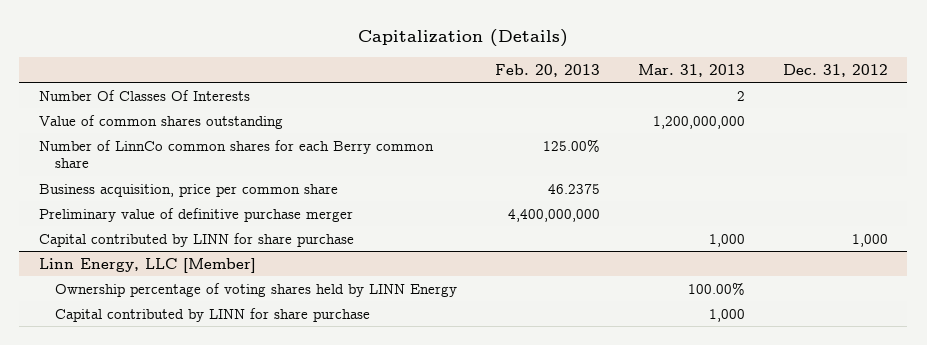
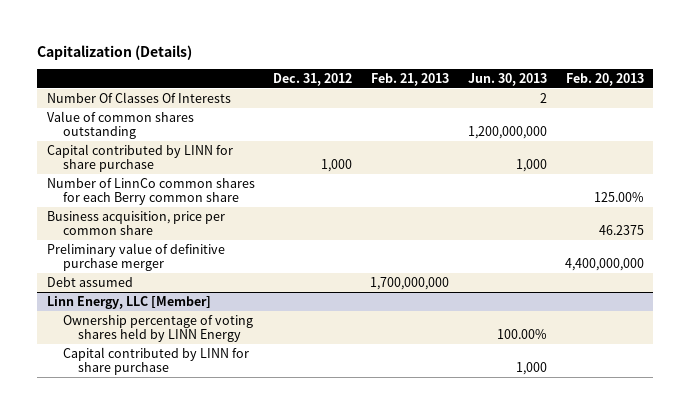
- | Feb. 20, 2013 | Mar. 31, 2013 | Dec. 31, 2012
+ | Dec. 31, 2012 | Feb. 21, 2013 | Jun. 30, 2013 | Feb. 20, 2013
moved up: Capital contributed by LINN for share purchase | 1,000 | | 1,000 |
+ Debt assumed | | 1,700,000,000 | |

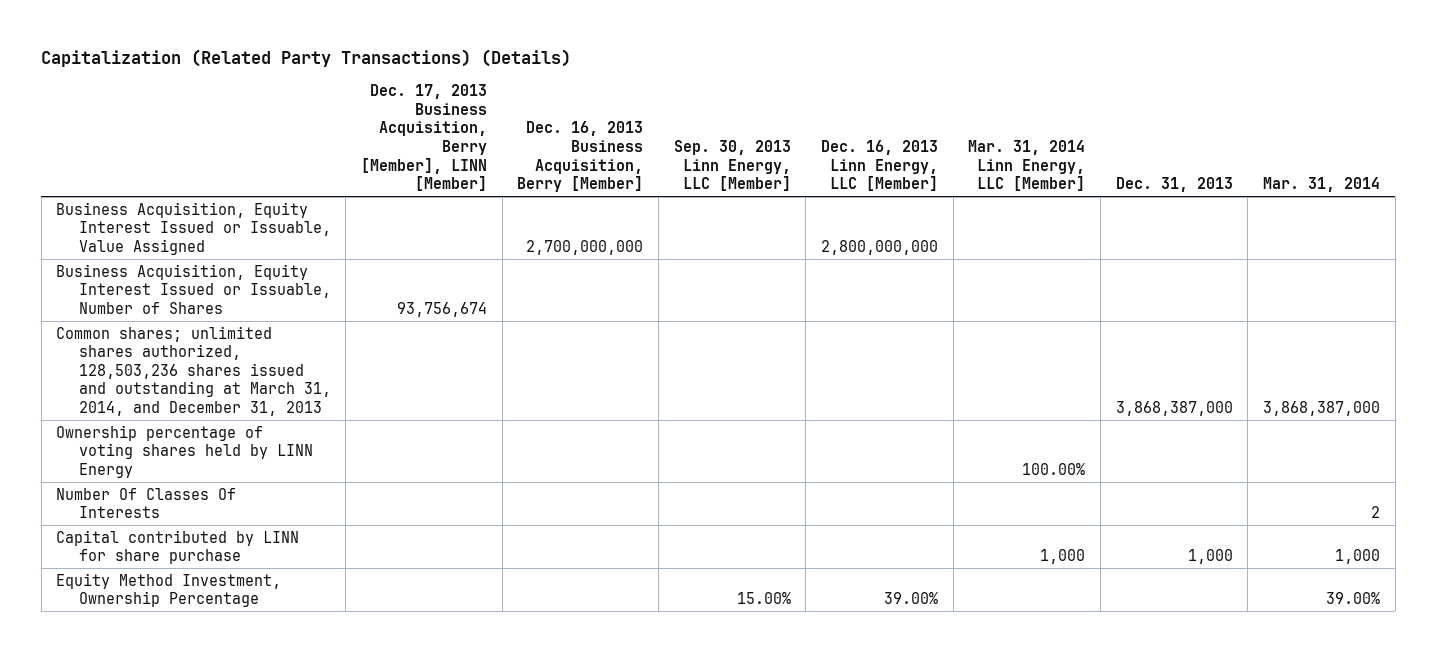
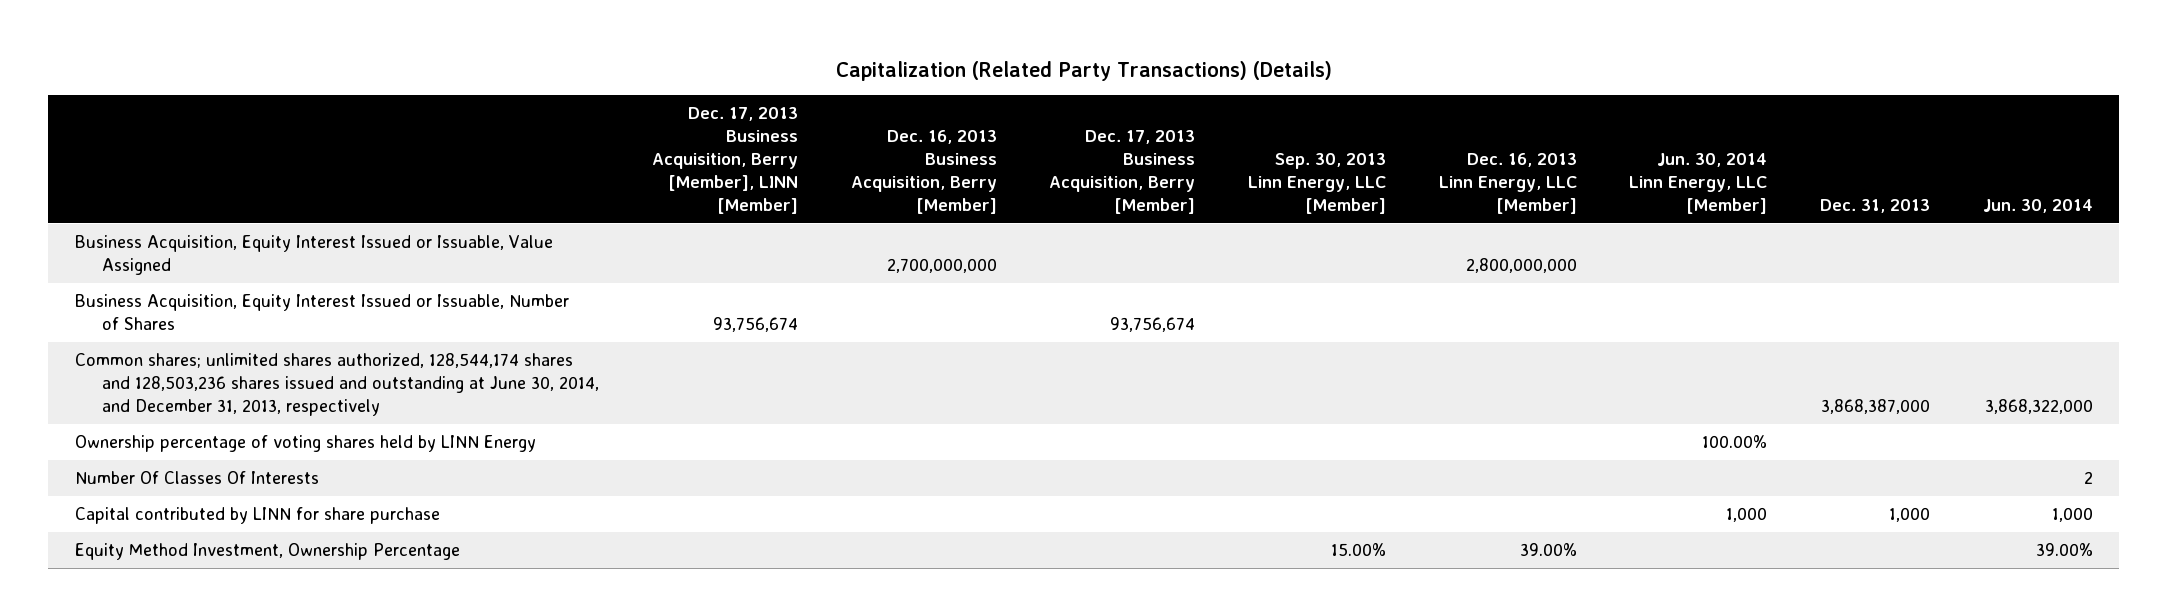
- | Dec. 17, 2013 Business Acquisition, Berry [Member], LINN [Member] | Dec. 16, 2013 Business Acquisition, Berry [Member] | Sep. 30, 2013 Linn Energy, LLC [Member] | Dec. 16, 2013 Linn Energy, LLC [Member] | Mar. 31, 2014 Linn Energy, LLC [Member] | Dec. 31, 2013 | Mar. 31, 2014
+ | Dec. 17, 2013 Business Acquisition, Berry [Member], LINN [Member] | Dec. 16, 2013 Business Acquisition, Berry [Member] | Dec. 17, 2013 Business Acquisition, Berry [Member] | Sep. 30, 2013 Linn Energy, LLC [Member] | Dec. 16, 2013 Linn Energy, LLC [Member] | Jun. 30, 2014 Linn Energy, LLC [Member] | Dec. 31, 2013 | Jun. 30, 2014
- Common shares; unlimited shares authorized, 128,503,236 shares issued and outstanding at March 31, 2014, and December 31, 2013 | | | | | | 3,868,387,000 | 3,868,387,000
+ Common shares; unlimited shares authorized, 128,544,174 shares and 128,503,236 shares issued and outstanding at June 30, 2014, and December 31, 2013, respectively | | | | | | | 3,868,387,000 | 3,868,322,000

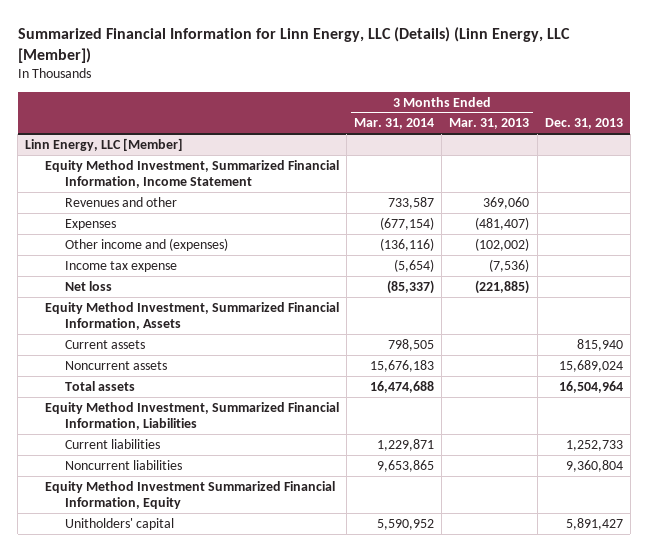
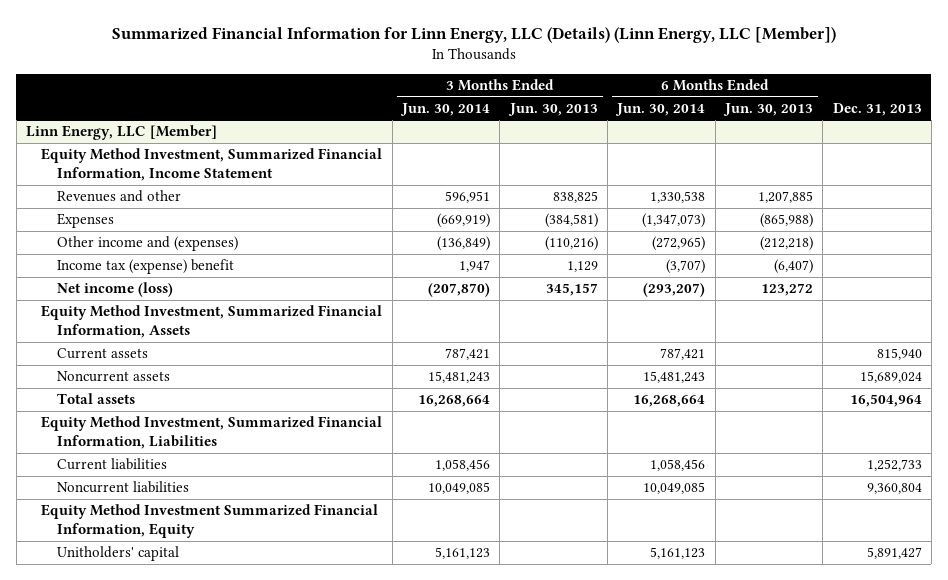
- | 3 Months Ended Mar. 31, 2014 | 3 Months Ended Mar. 31, 2013 | Dec. 31, 2013
+ | 3 Months Ended Jun. 30, 2014 | 3 Months Ended Jun. 30, 2013 | 6 Months Ended Jun. 30, 2014 | 6 Months Ended Jun. 30, 2013 | Dec. 31, 2013
@ Linn Energy, LLC [Member]
- Income tax expense | (5,654) | (7,536) |
- Net loss | (85,337) | (221,885) |
+ Income tax (expense) benefit | 1,947 | 1,129 | (3,707) | (6,407) |
+ Net income (loss) | (207,870) | 345,157 | (293,207) | 123,272 |

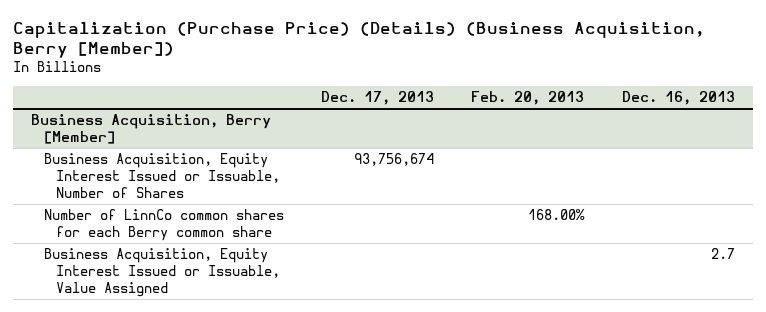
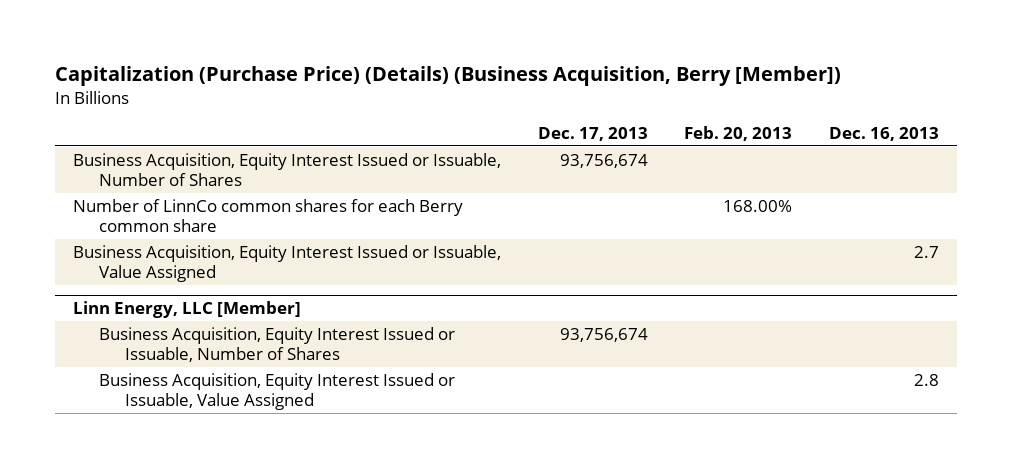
- Business Acquisition, Berry [Member]
+ Linn Energy, LLC [Member]
+ Business Acquisition, Equity Interest Issued or Issuable, Number of Shares | 93,756,674 | |
+ Business Acquisition, Equity Interest Issued or Issuable, Value Assigned | | | 2.8

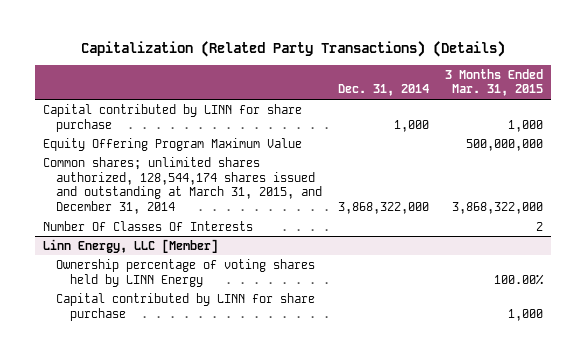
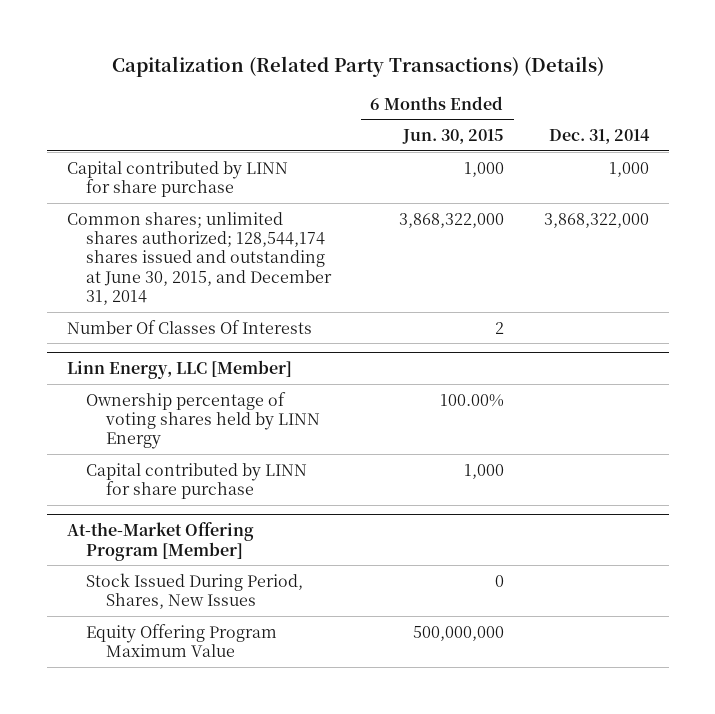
- | Dec. 31, 2014 | 3 Months Ended Mar. 31, 2015
+ | 6 Months Ended Jun. 30, 2015 | Dec. 31, 2014
- Equity Offering Program Maximum Value | | 500,000,000
- Common shares; unlimited shares authorized, 128,544,174 shares issued and outstanding at March 31, 2015, and December 31, 2014 | 3,868,322,000 | 3,868,322,000
+ Common shares; unlimited shares authorized; 128,544,174 shares issued and outstanding at June 30, 2015, and December 31, 2014 | 3,868,322,000 | 3,868,322,000
+ At-the-Market Offering Program [Member]
+ Stock Issued During Period, Shares, New Issues | 0 |
+ Equity Offering Program Maximum Value | 500,000,000 |

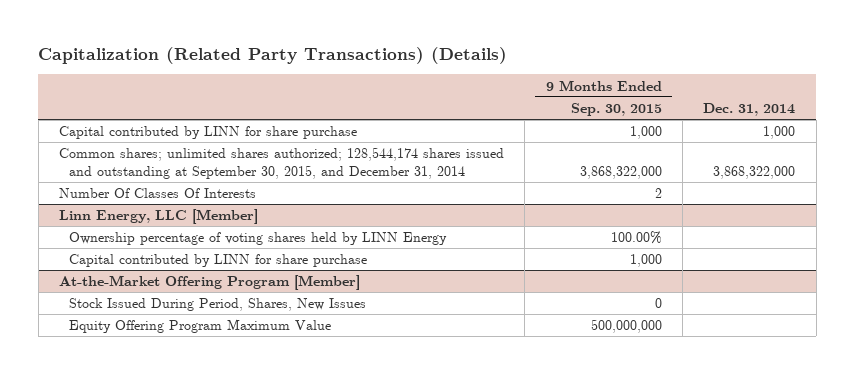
- | 6 Months Ended Jun. 30, 2015 | Dec. 31, 2014
+ | 9 Months Ended Sep. 30, 2015 | Dec. 31, 2014
- Common shares; unlimited shares authorized; 128,544,174 shares issued and outstanding at June 30, 2015, and December 31, 2014 | 3,868,322,000 | 3,868,322,000
+ Common shares; unlimited shares authorized; 128,544,174 shares issued and outstanding at September 30, 2015, and December 31, 2014 | 3,868,322,000 | 3,868,322,000

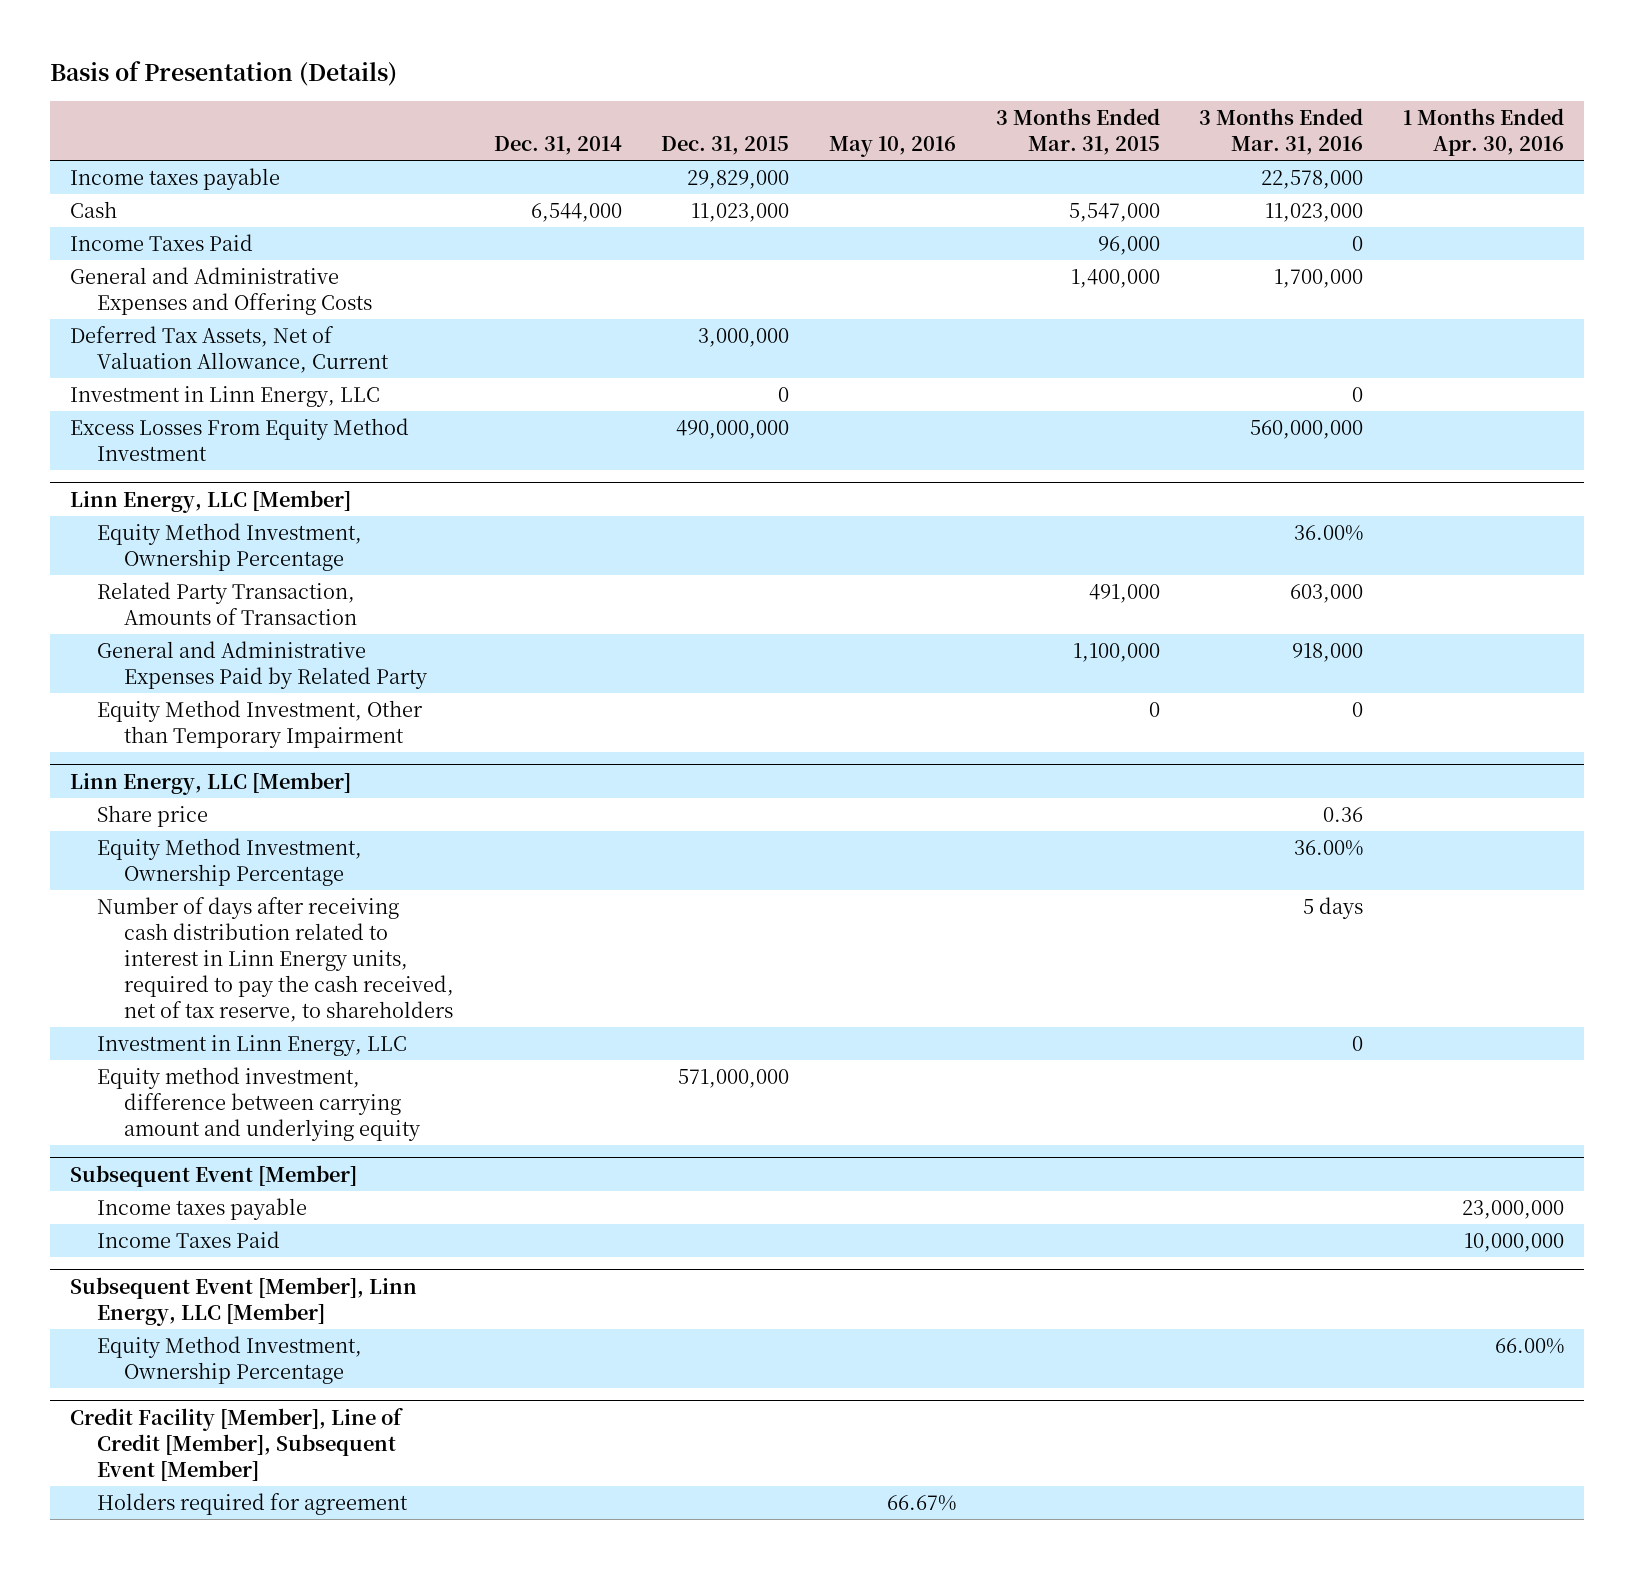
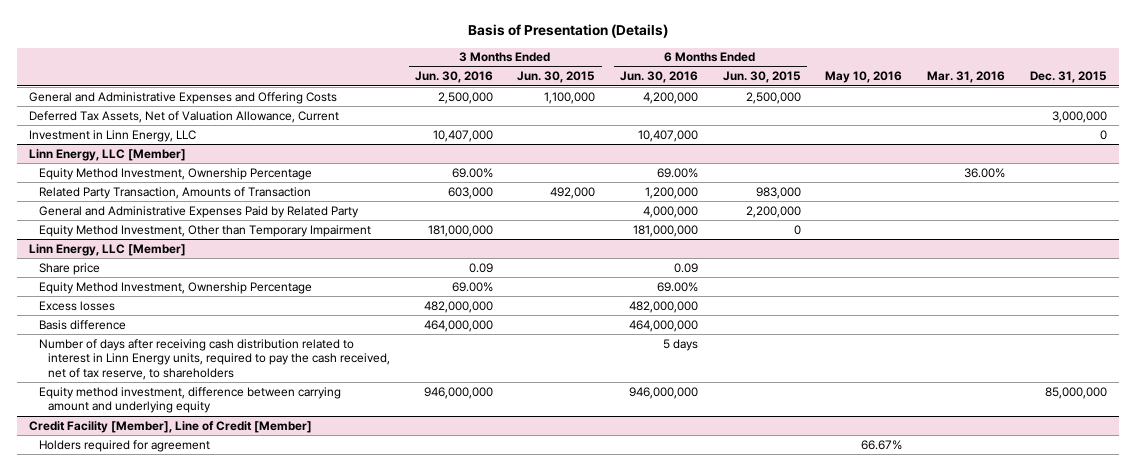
- | Dec. 31, 2014 | Dec. 31, 2015 | May 10, 2016 | 3 Months Ended Mar. 31, 2015 | 3 Months Ended Mar. 31, 2016 | 1 Months Ended Apr. 30, 2016
+ | 3 Months Ended Jun. 30, 2016 | 3 Months Ended Jun. 30, 2015 | 6 Months Ended Jun. 30, 2016 | 6 Months Ended Jun. 30, 2015 | May 10, 2016 | Mar. 31, 2016 | Dec. 31, 2015
- Income taxes payable | | 29,829,000 | | | 22,578,000 |
- Cash | 6,544,000 | 11,023,000 | | 5,547,000 | 11,023,000 |
- Income Taxes Paid | | | | 96,000 | 0 |
- Excess Losses From Equity Method Investment | | 490,000,000 | | | 560,000,000 |
@ Linn Energy, LLC [Member]
+ Excess losses | 482,000,000 | | 482,000,000 | | | |
+ Basis difference | 464,000,000 | | 464,000,000 | | | |
- Investment in Linn Energy, LLC | | | | | 0 |
- Equity method investment, difference between carrying amount and underlying equity | | 571,000,000 | | | |
- Subsequent Event [Member]
- Income taxes payable | | | | | | 23,000,000
- Income Taxes Paid | | | | | | 10,000,000
- Subsequent Event [Member], Linn Energy, LLC [Member]
- Equity Method Investment, Ownership Percentage | | | | | | 66.00%
- Credit Facility [Member], Line of Credit [Member], Subsequent Event [Member]
@ Linn Energy, LLC [Member]
+ Equity method investment, difference between carrying amount and underlying equity | 946,000,000 | | 946,000,000 | | | | 85,000,000
+ Credit Facility [Member], Line of Credit [Member]

